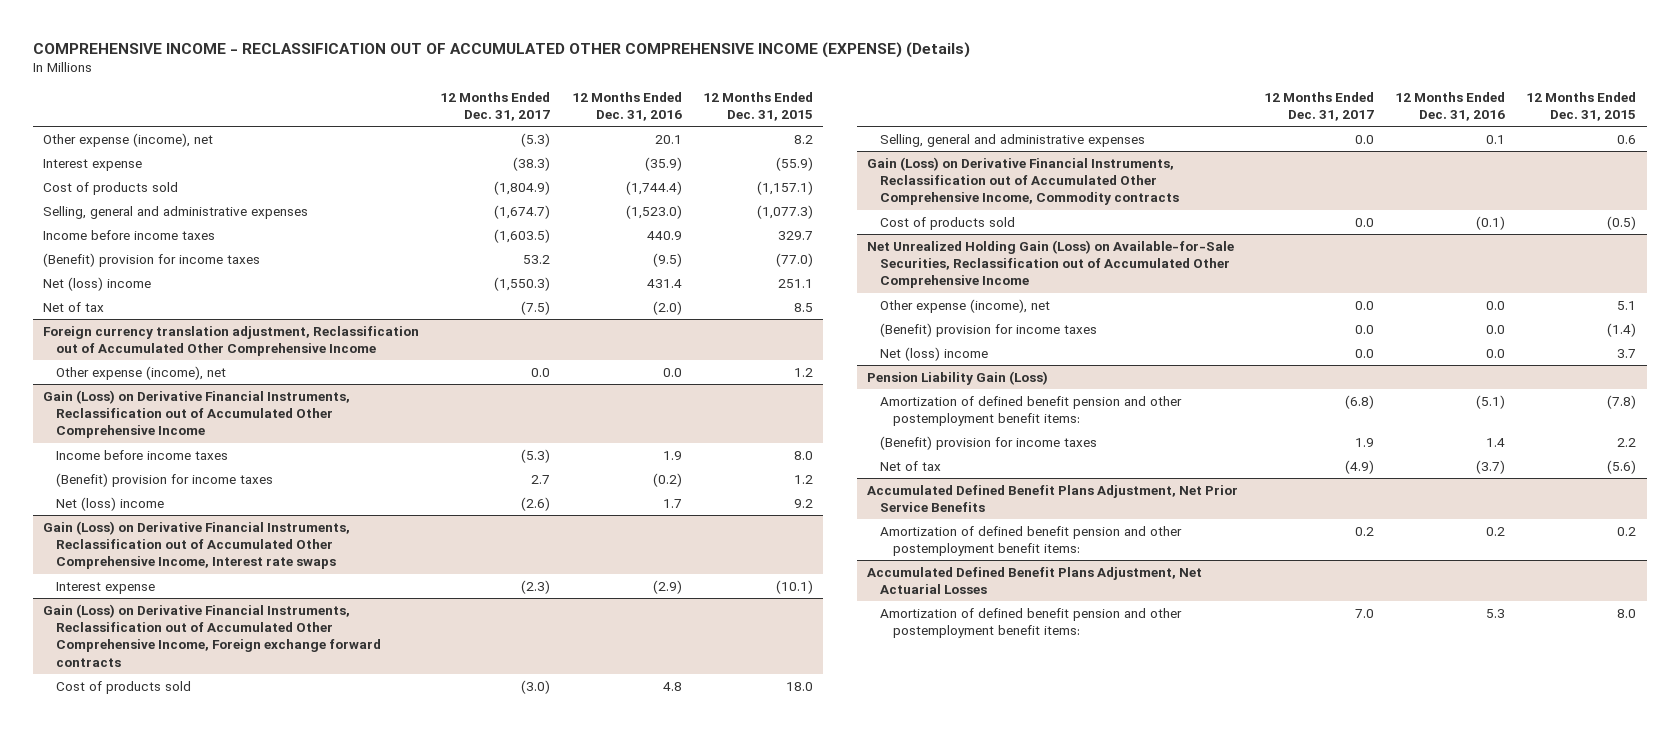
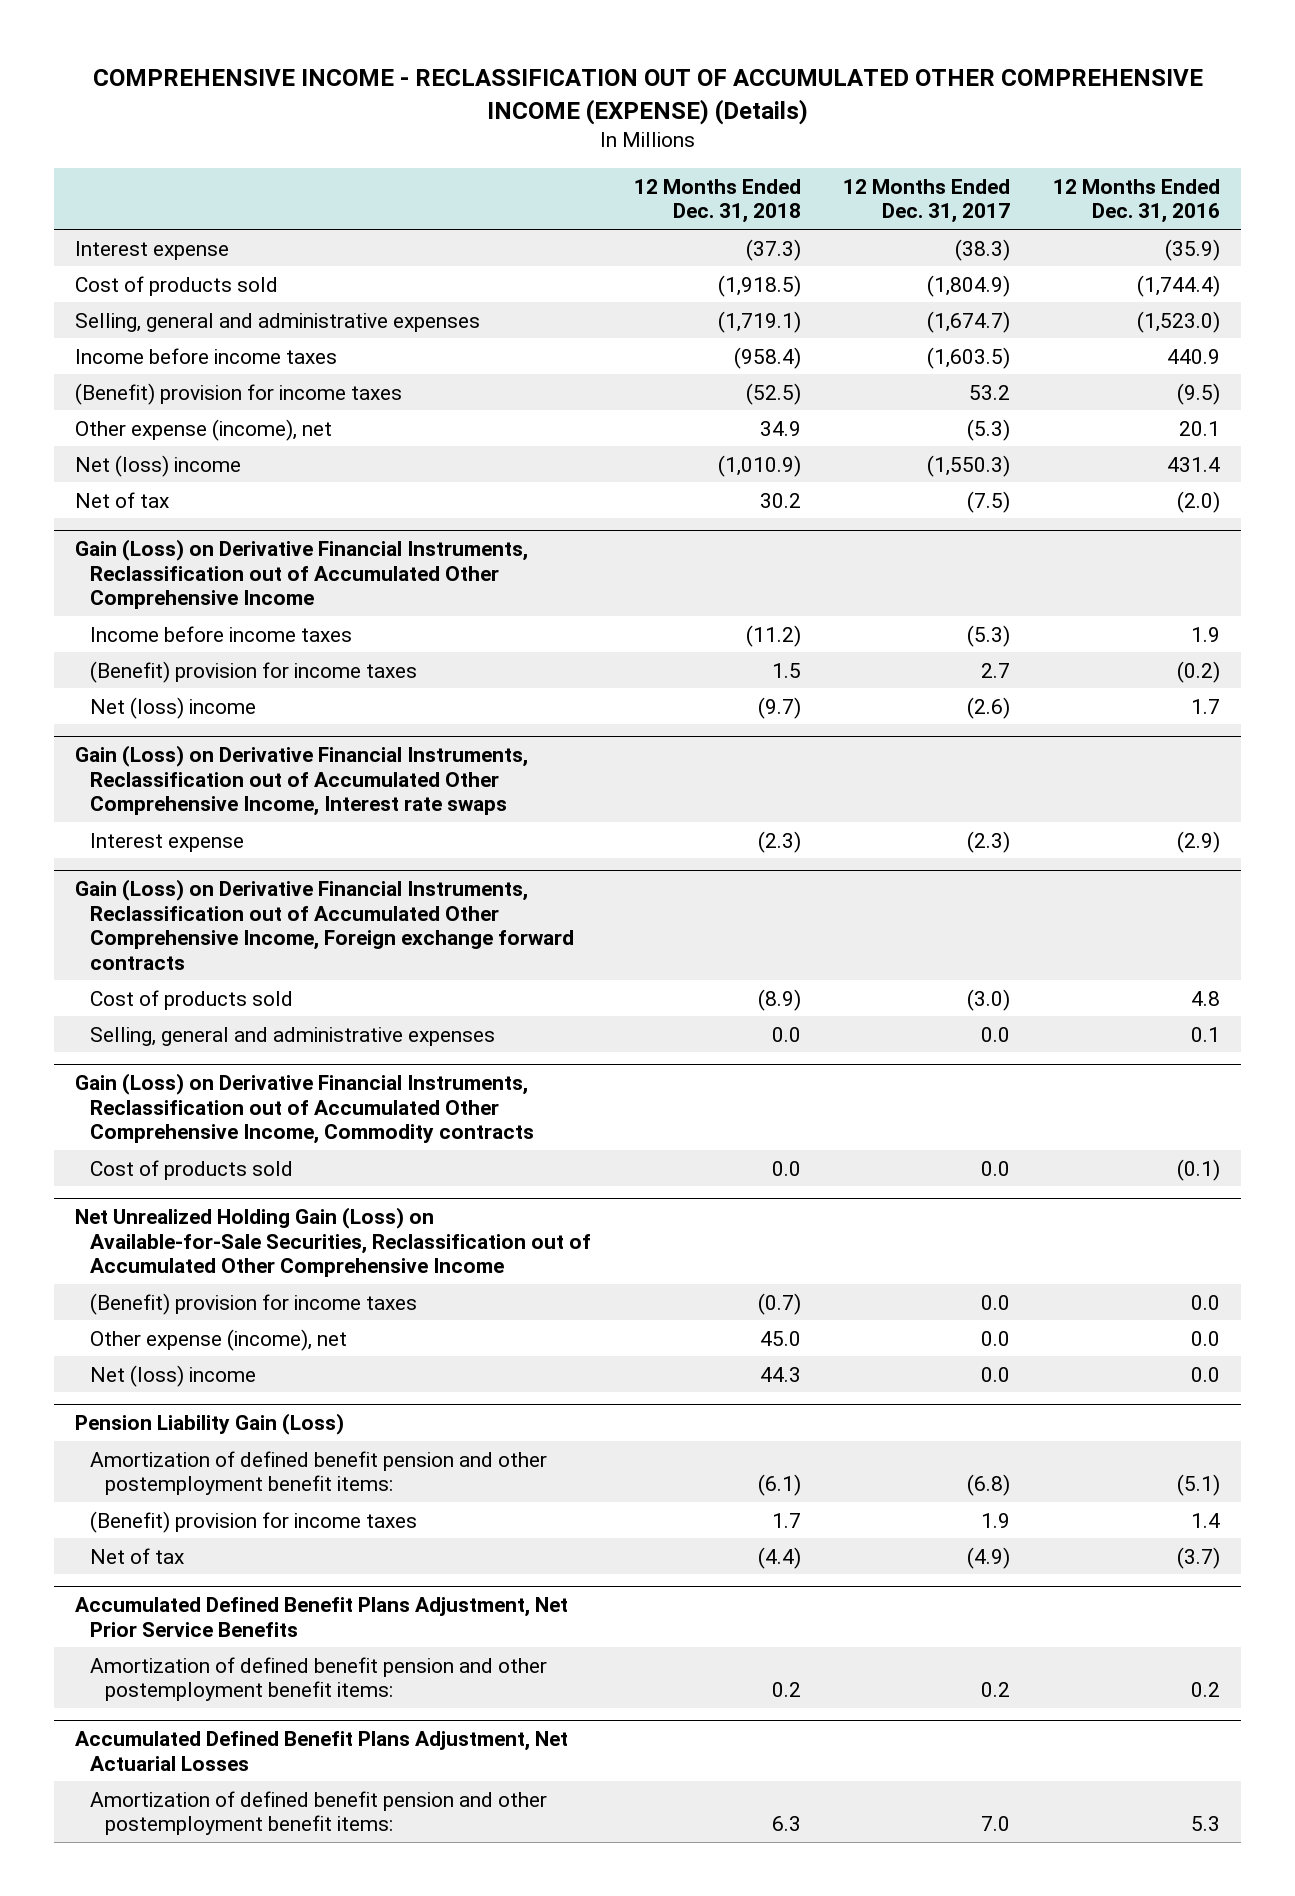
- | 12 Months Ended Dec. 31, 2017 | 12 Months Ended Dec. 31, 2016 | 12 Months Ended Dec. 31, 2015
+ | 12 Months Ended Dec. 31, 2018 | 12 Months Ended Dec. 31, 2017 | 12 Months Ended Dec. 31, 2016
moved down: Other expense (income), net | 34.9 | (5.3) | 20.1
- Foreign currency translation adjustment, Reclassification out of Accumulated Other Comprehensive Income
- Other expense (income), net | 0.0 | 0.0 | 1.2
@ Net Unrealized Holding Gain (Loss) on Available-for-Sale Securities, Reclassification out of Accumulated Other Comprehensive Income
moved down: Other expense (income), net | 45.0 | 0.0 | 0.0

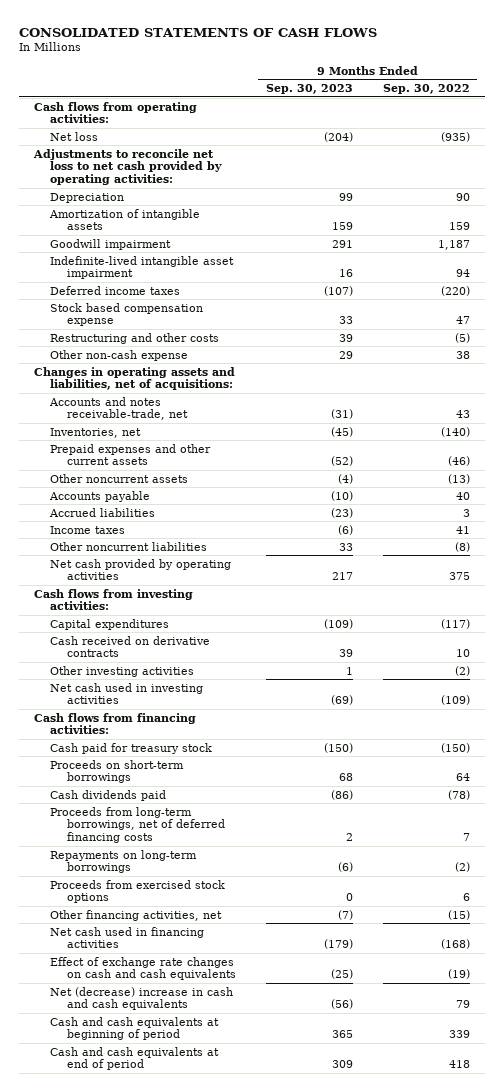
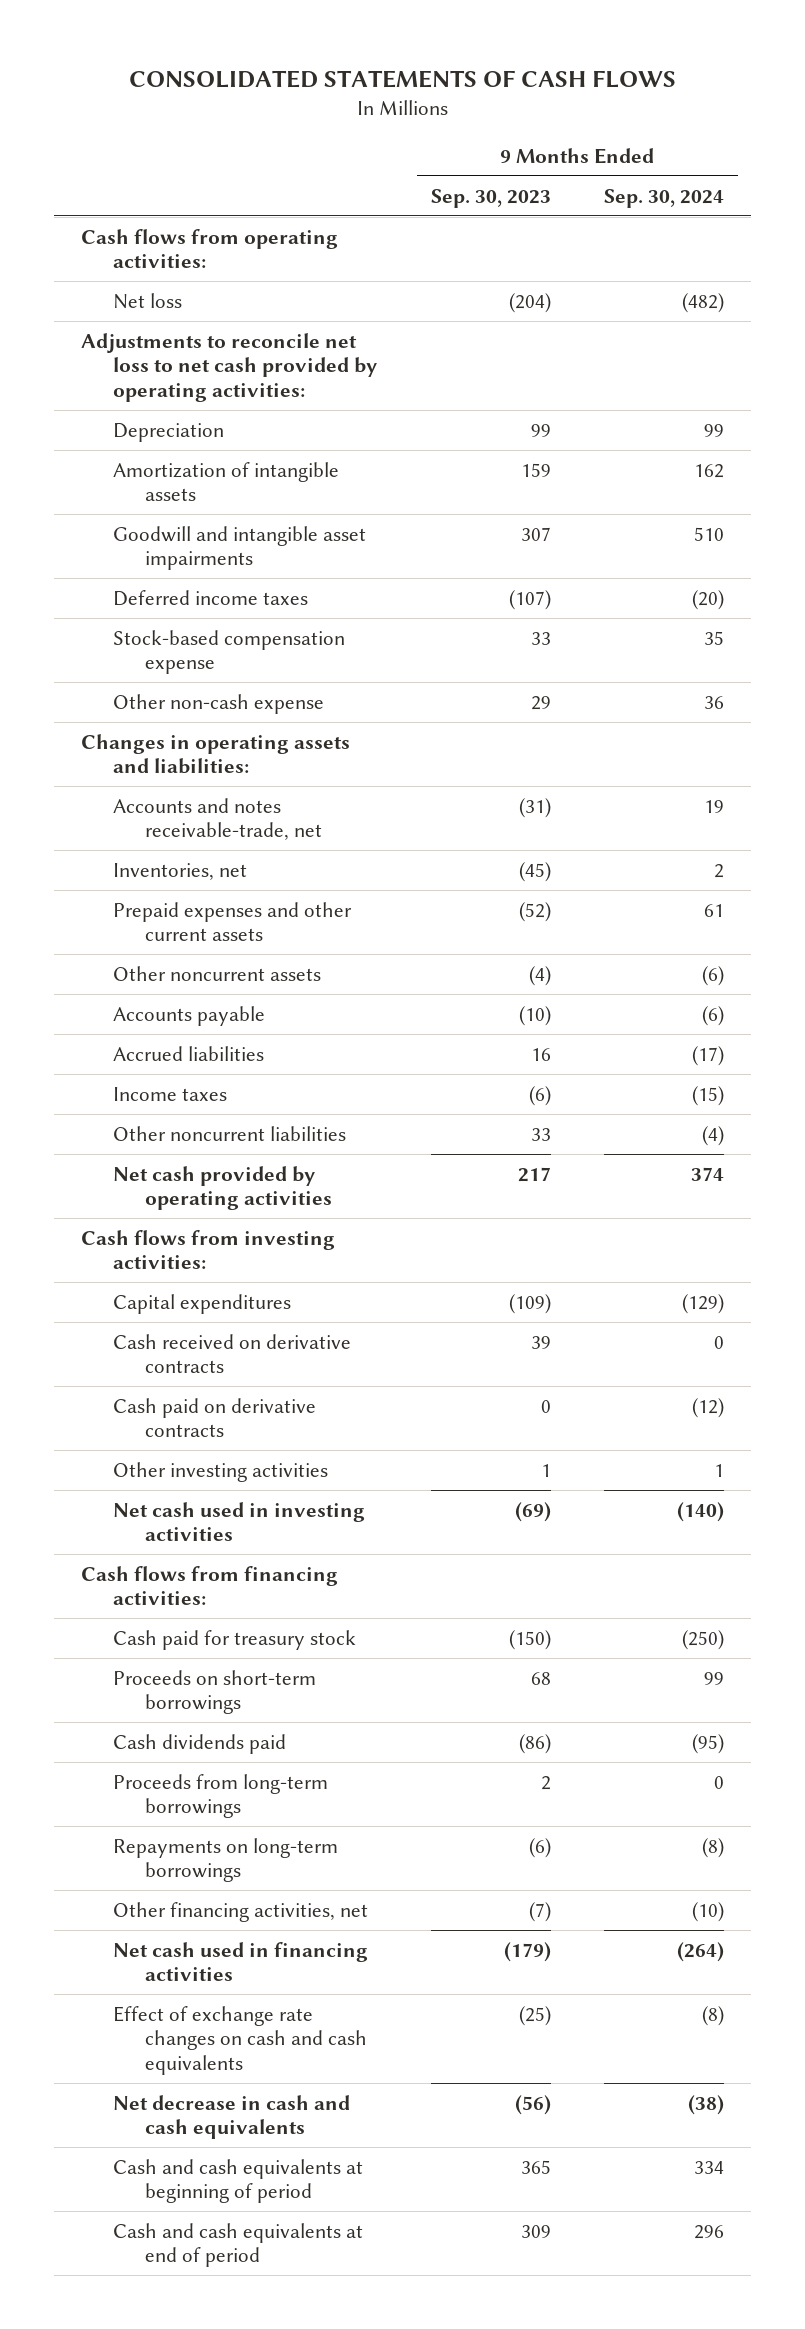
- | 9 Months Ended Sep. 30, 2023 | 9 Months Ended Sep. 30, 2022
+ | 9 Months Ended Sep. 30, 2023 | 9 Months Ended Sep. 30, 2024
- Goodwill impairment | 291 | 1,187
- Indefinite-lived intangible asset impairment | 16 | 94
+ Goodwill and intangible asset impairments | 307 | 510
- Stock based compensation expense | 33 | 47
- Restructuring and other costs | 39 | (5)
+ Stock-based compensation expense | 33 | 35
- Changes in operating assets and liabilities, net of acquisitions:
+ Changes in operating assets and liabilities:
- Accrued liabilities | (23) | 3
+ Accrued liabilities | 16 | (17)
+ Cash paid on derivative contracts | 0 | (12)
- Proceeds from long-term borrowings, net of deferred financing costs | 2 | 7
+ Proceeds from long-term borrowings | 2 | 0
- Proceeds from exercised stock options | 0 | 6
- Net (decrease) increase in cash and cash equivalents | (56) | 79
+ Net decrease in cash and cash equivalents | (56) | (38)

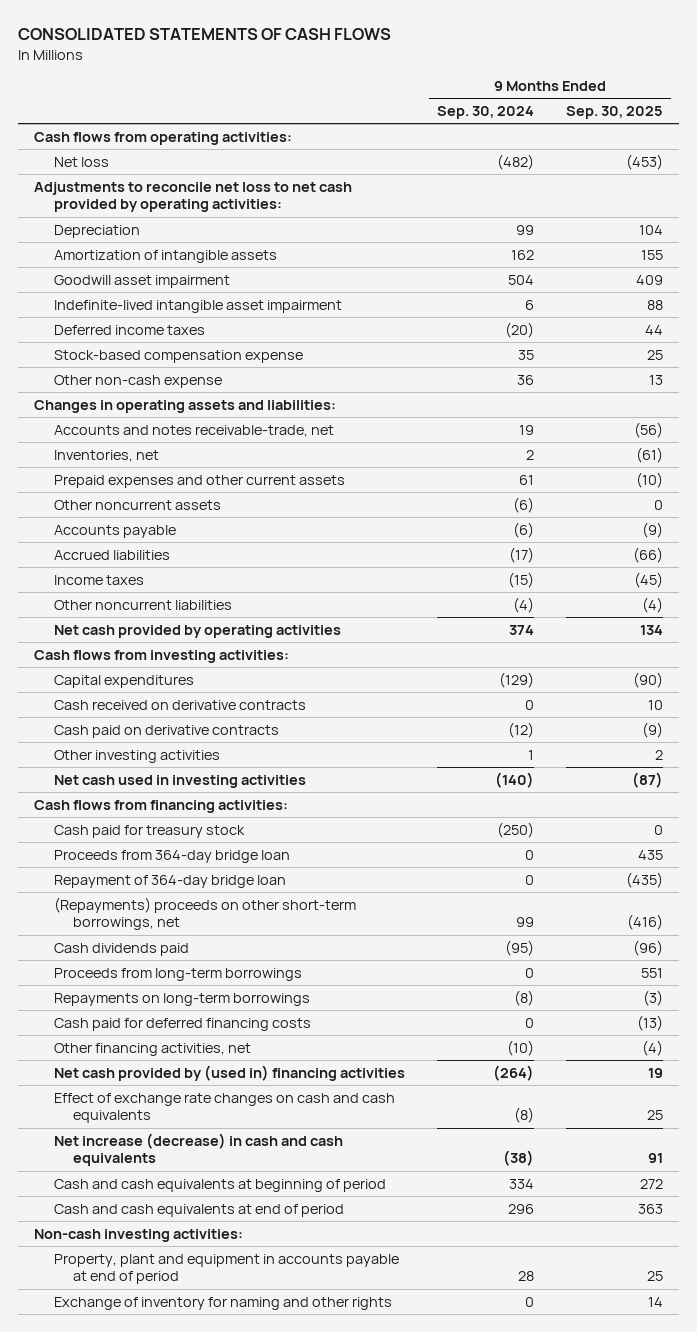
- | 9 Months Ended Sep. 30, 2023 | 9 Months Ended Sep. 30, 2024
+ | 9 Months Ended Sep. 30, 2024 | 9 Months Ended Sep. 30, 2025
- Goodwill and intangible asset impairments | 307 | 510
+ Goodwill asset impairment | 504 | 409
+ Indefinite-lived intangible asset impairment | 6 | 88
- Proceeds on short-term borrowings | 68 | 99
+ Proceeds from 364-day bridge loan | 0 | 435
+ Repayment of 364-day bridge loan | 0 | (435)
+ (Repayments) proceeds on other short-term borrowings, net | 99 | (416)
+ Cash paid for deferred financing costs | 0 | (13)
- Net cash used in financing activities | (179) | (264)
+ Net cash provided by (used in) financing activities | (264) | 19
- Net decrease in cash and cash equivalents | (56) | (38)
+ Net increase (decrease) in cash and cash equivalents | (38) | 91
+ Non-cash investing activities:
+ Property, plant and equipment in accounts payable at end of period | 28 | 25
+ Exchange of inventory for naming and other rights | 0 | 14

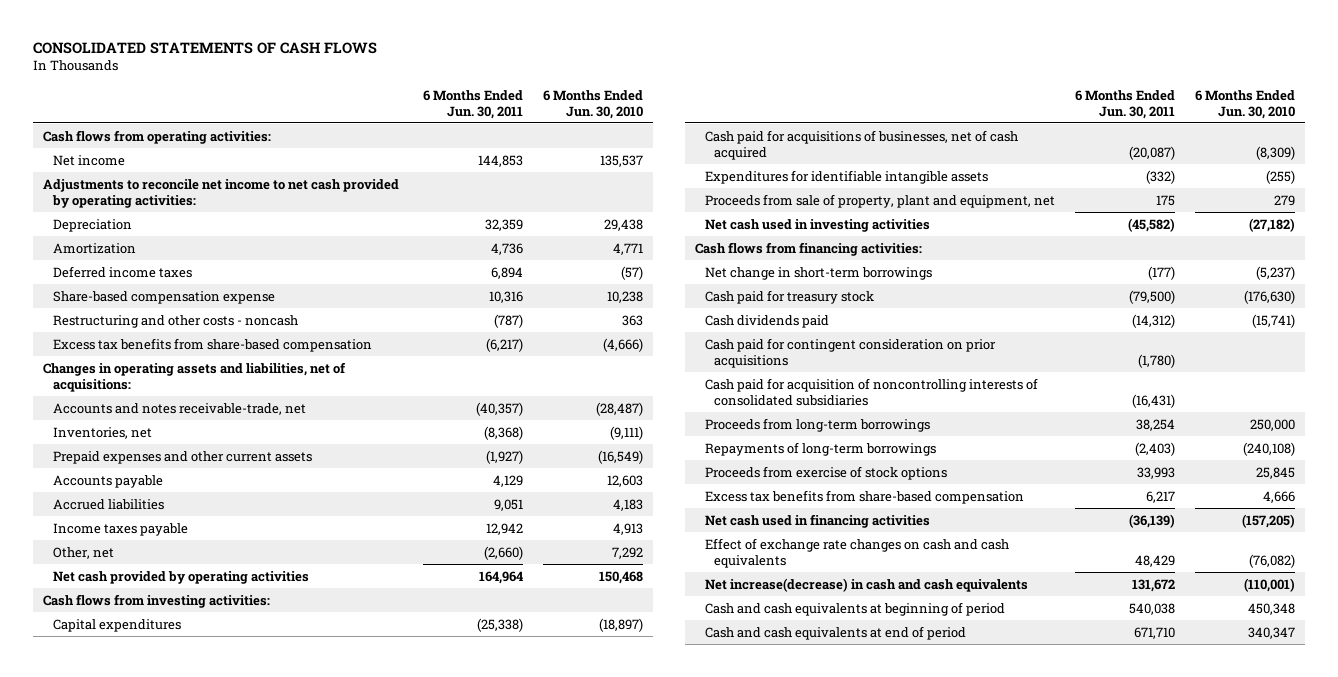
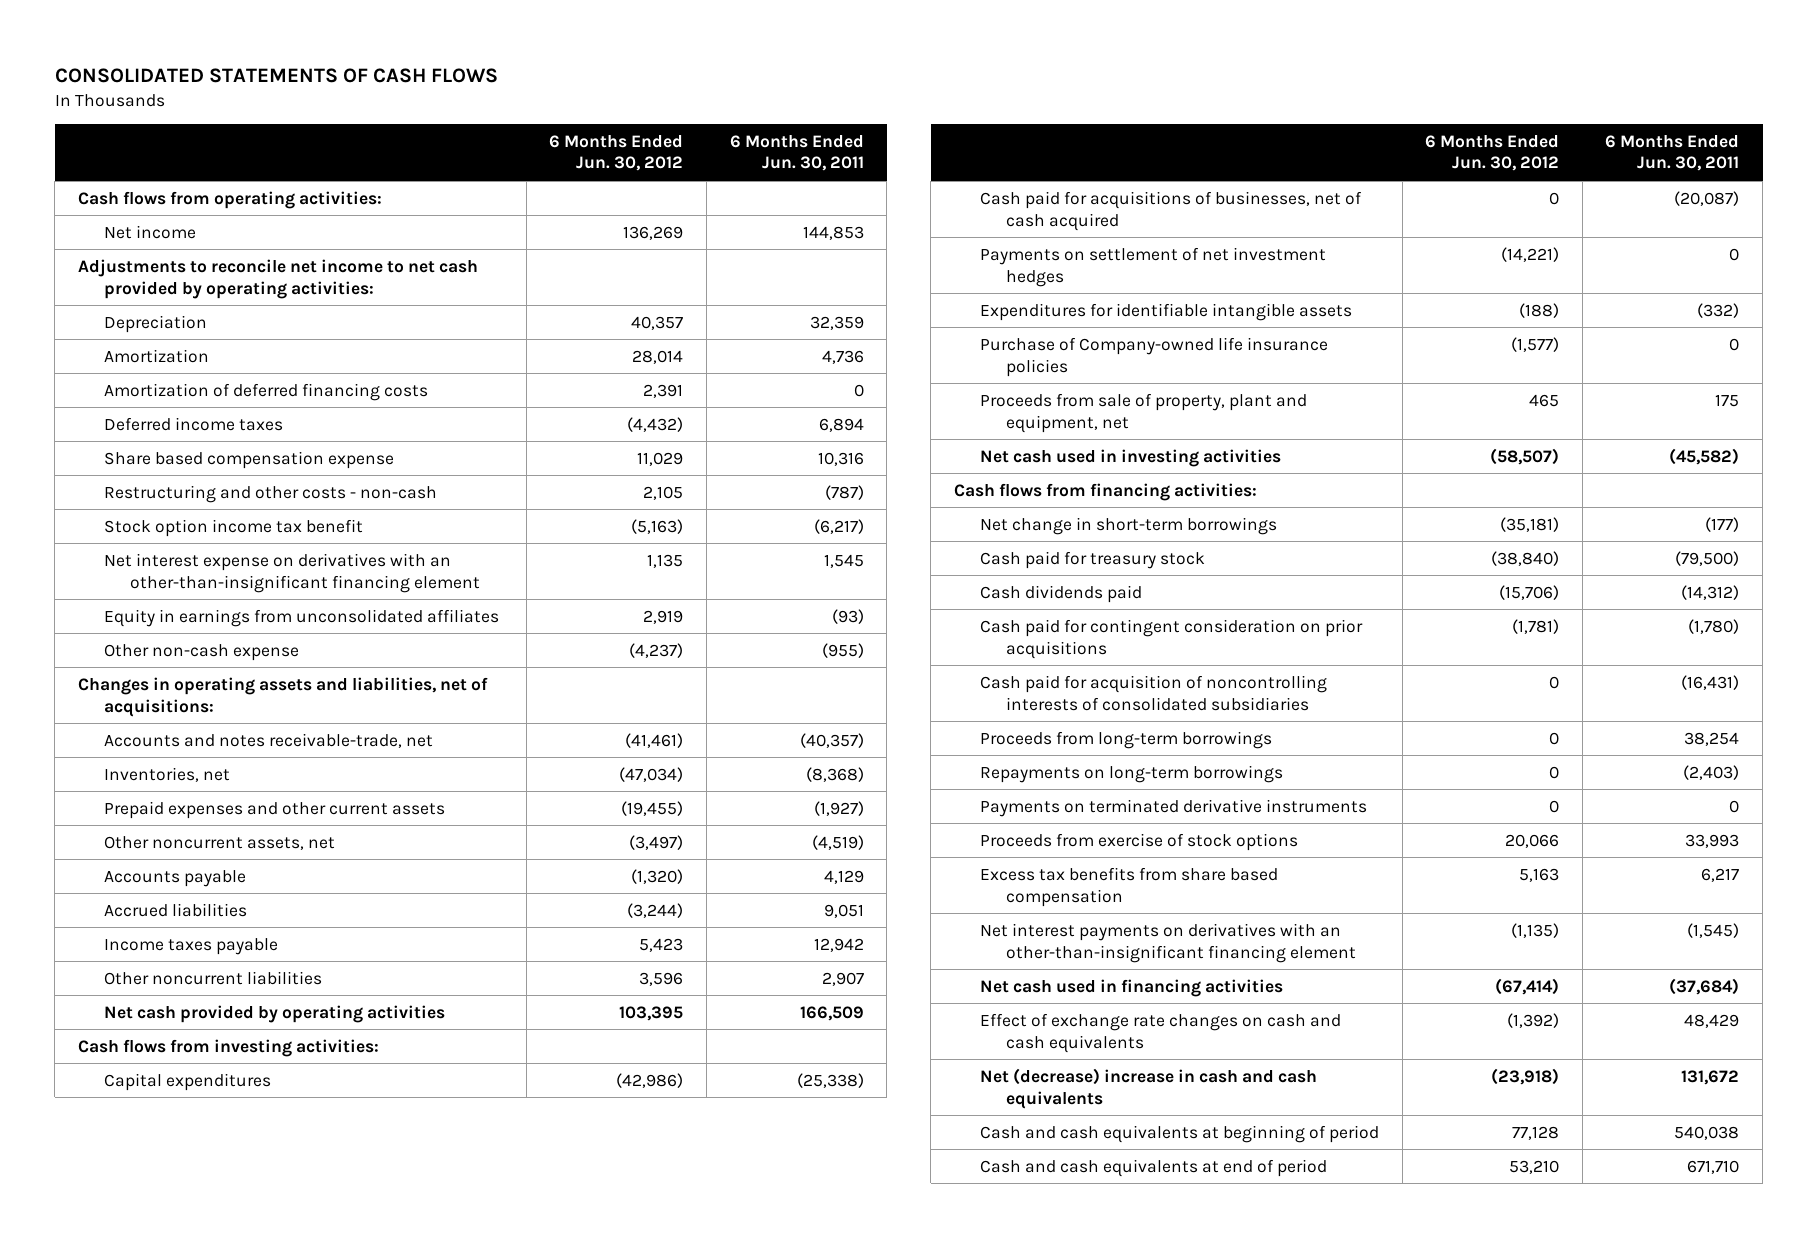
- | 6 Months Ended Jun. 30, 2011 | 6 Months Ended Jun. 30, 2010
+ | 6 Months Ended Jun. 30, 2012 | 6 Months Ended Jun. 30, 2011
+ Amortization of deferred financing costs | 2,391 | 0
- Share-based compensation expense | 10,316 | 10,238
- Restructuring and other costs - noncash | (787) | 363
- Excess tax benefits from share-based compensation | (6,217) | (4,666)
+ Share based compensation expense | 11,029 | 10,316
+ Restructuring and other costs - non-cash | 2,105 | (787)
+ Stock option income tax benefit | (5,163) | (6,217)
+ Net interest expense on derivatives with an other-than-insignificant financing element | 1,135 | 1,545
+ Equity in earnings from unconsolidated affiliates | 2,919 | (93)
+ Other non-cash expense | (4,237) | (955)
+ Other noncurrent assets, net | (3,497) | (4,519)
- Other, net | (2,660) | 7,292
- Net cash provided by operating activities | 164,964 | 150,468
+ Other noncurrent liabilities | 3,596 | 2,907
+ Net cash provided by operating activities | 103,395 | 166,509
+ Payments on settlement of net investment hedges | (14,221) | 0
+ Purchase of Company-owned life insurance policies | (1,577) | 0
- Repayments of long-term borrowings | (2,403) | (240,108)
+ Repayments on long-term borrowings | 0 | (2,403)
+ Payments on terminated derivative instruments | 0 | 0
- Excess tax benefits from share-based compensation | 6,217 | 4,666
- Net cash used in financing activities | (36,139) | (157,205)
+ Excess tax benefits from share based compensation | 5,163 | 6,217
+ Net interest payments on derivatives with an other-than-insignificant financing element | (1,135) | (1,545)
+ Net cash used in financing activities | (67,414) | (37,684)
- Net increase(decrease) in cash and cash equivalents | 131,672 | (110,001)
+ Net (decrease) increase in cash and cash equivalents | (23,918) | 131,672

